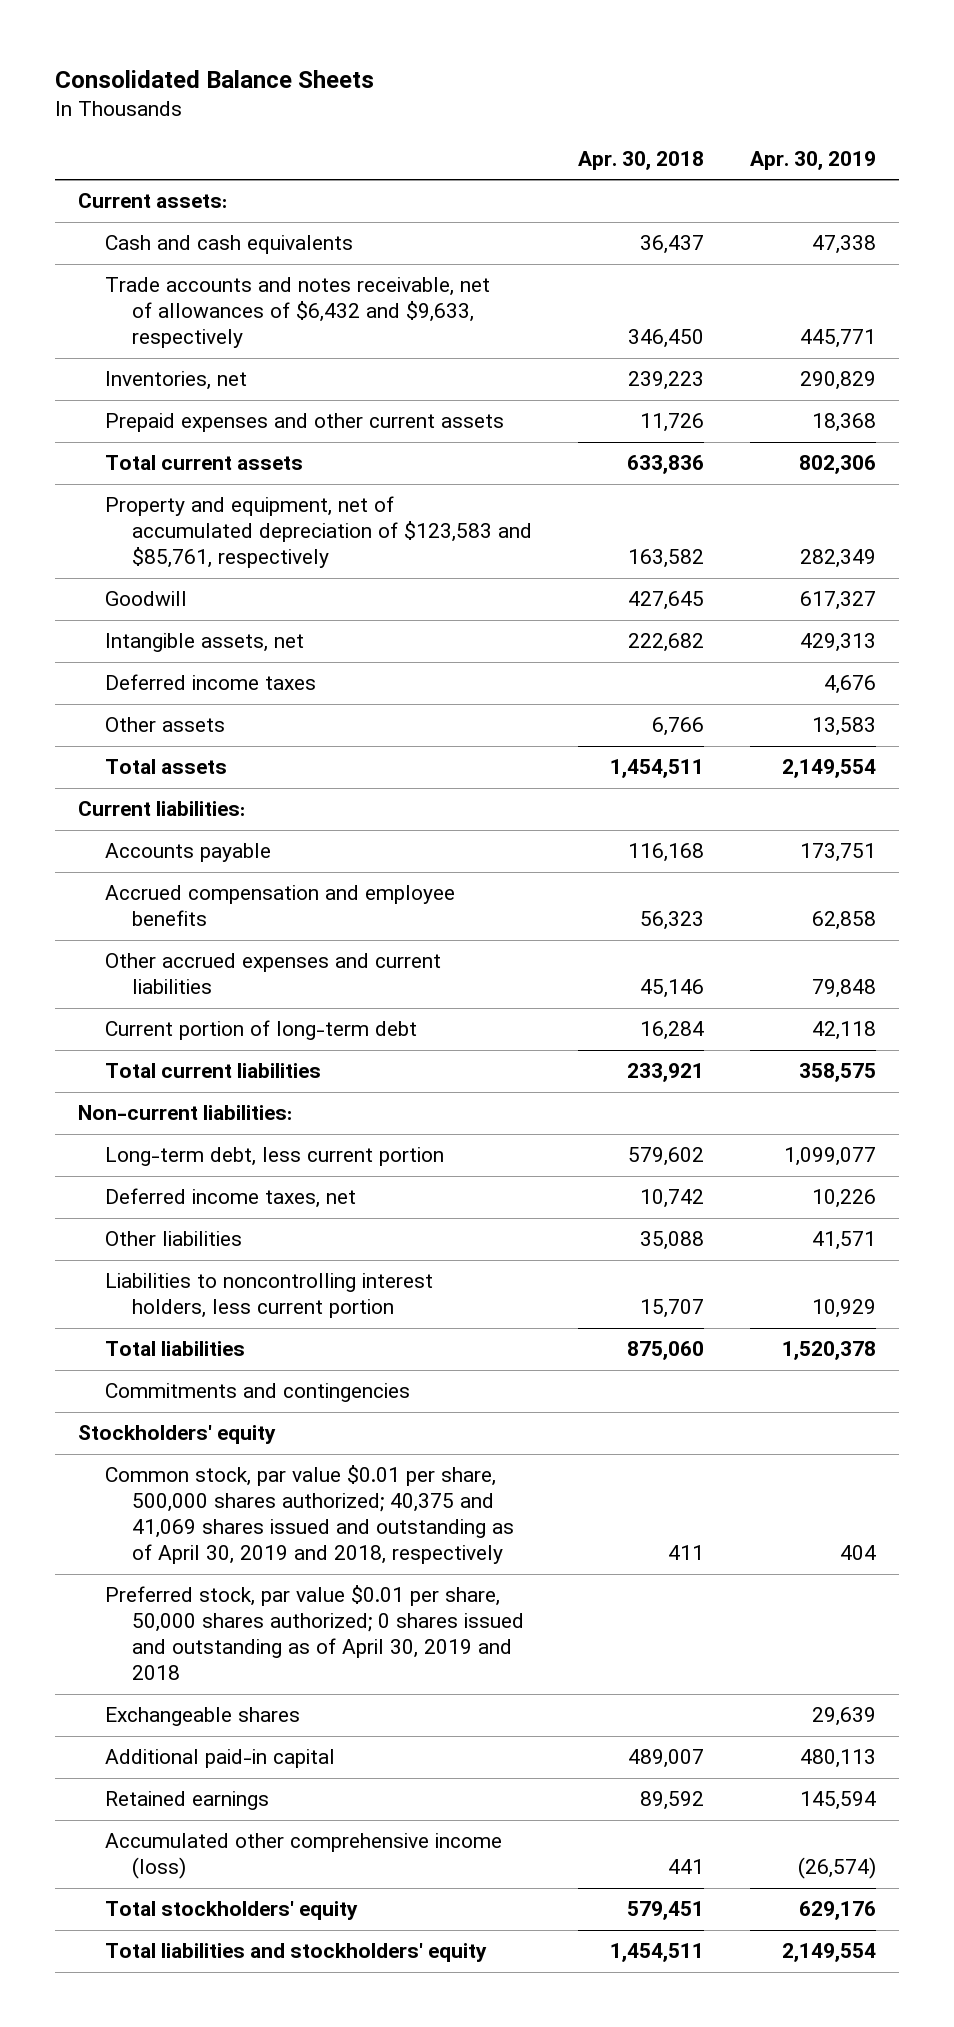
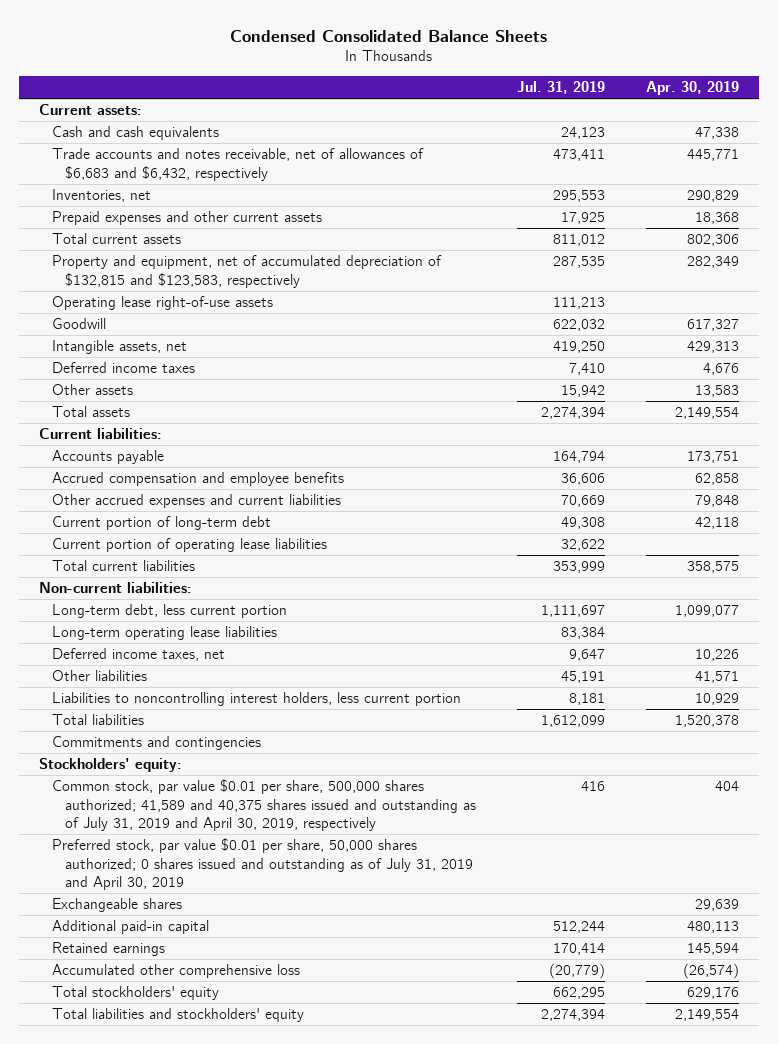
- Consolidated Balance Sheets
+ Condensed Consolidated Balance Sheets
- | Apr. 30, 2018 | Apr. 30, 2019
+ | Jul. 31, 2019 | Apr. 30, 2019
- Trade accounts and notes receivable, net of allowances of $6,432 and $9,633, respectively | 346,450 | 445,771
+ Trade accounts and notes receivable, net of allowances of $6,683 and $6,432, respectively | 473,411 | 445,771
- Property and equipment, net of accumulated depreciation of $123,583 and $85,761, respectively | 163,582 | 282,349
+ Property and equipment, net of accumulated depreciation of $132,815 and $123,583, respectively | 287,535 | 282,349
+ Operating lease right-of-use assets | 111,213 |
+ Current portion of operating lease liabilities | 32,622 |
+ Long-term operating lease liabilities | 83,384 |
- Stockholders' equity
- Common stock, par value $0.01 per share, 500,000 shares authorized; 40,375 and 41,069 shares issued and outstanding as of April 30, 2019 and 2018, respectively | 411 | 404
- Preferred stock, par value $0.01 per share, 50,000 shares authorized; 0 shares issued and outstanding as of April 30, 2019 and 2018
+ Stockholders' equity:
+ Common stock, par value $0.01 per share, 500,000 shares authorized; 41,589 and 40,375 shares issued and outstanding as of July 31, 2019 and April 30, 2019, respectively | 416 | 404
+ Preferred stock, par value $0.01 per share, 50,000 shares authorized; 0 shares issued and outstanding as of July 31, 2019 and April 30, 2019
- Accumulated other comprehensive income (loss) | 441 | (26,574)
+ Accumulated other comprehensive loss | (20,779) | (26,574)

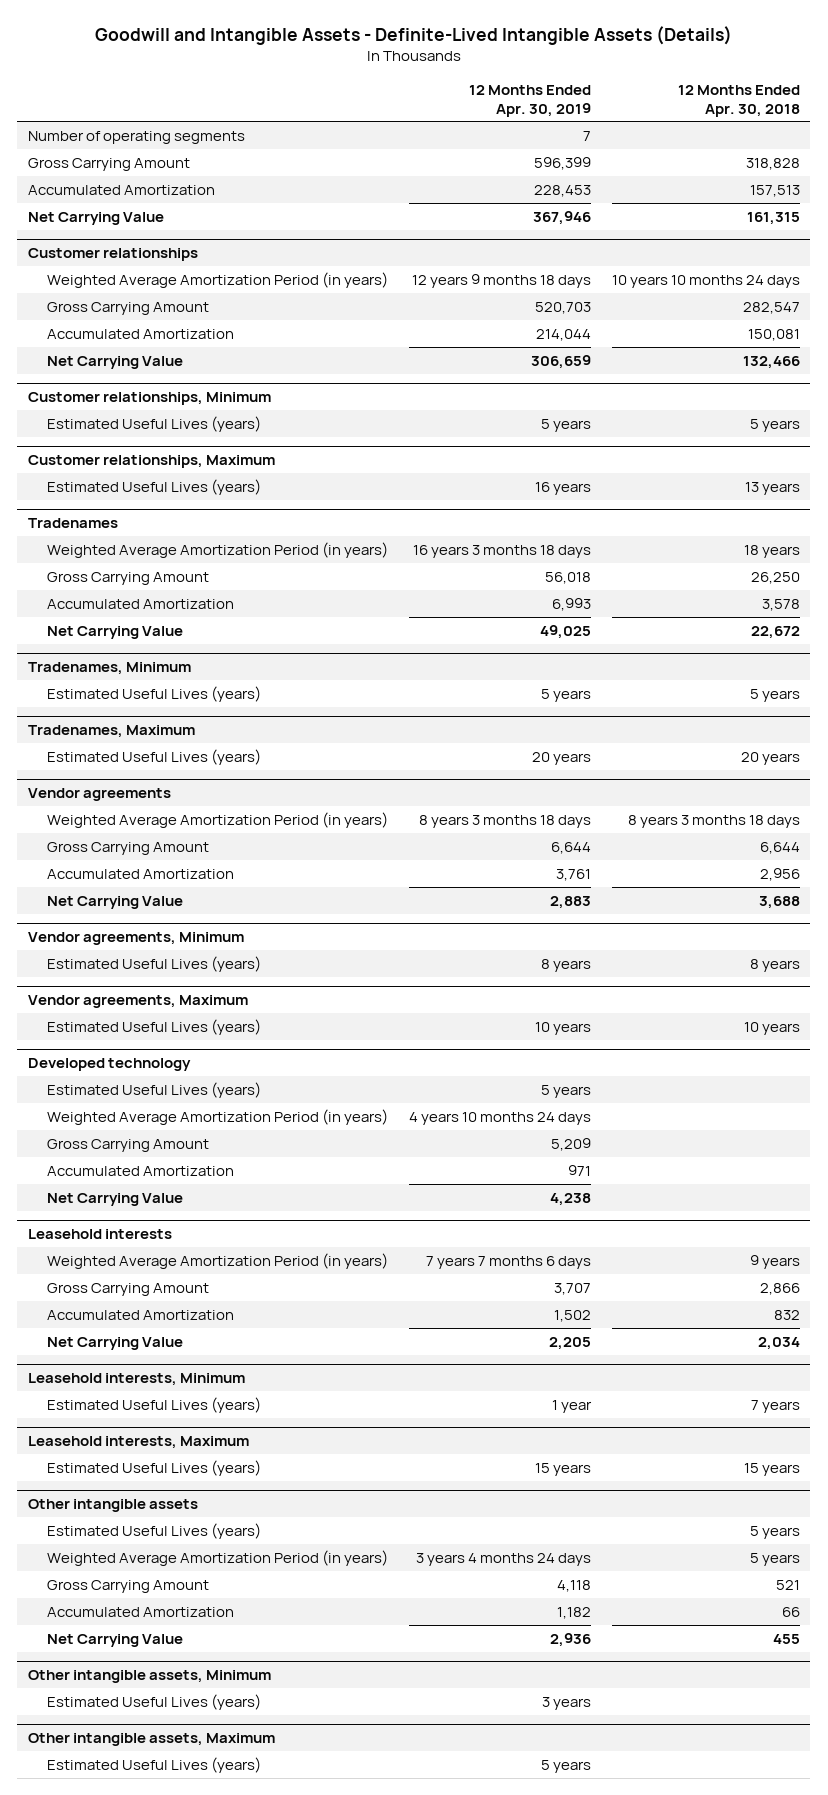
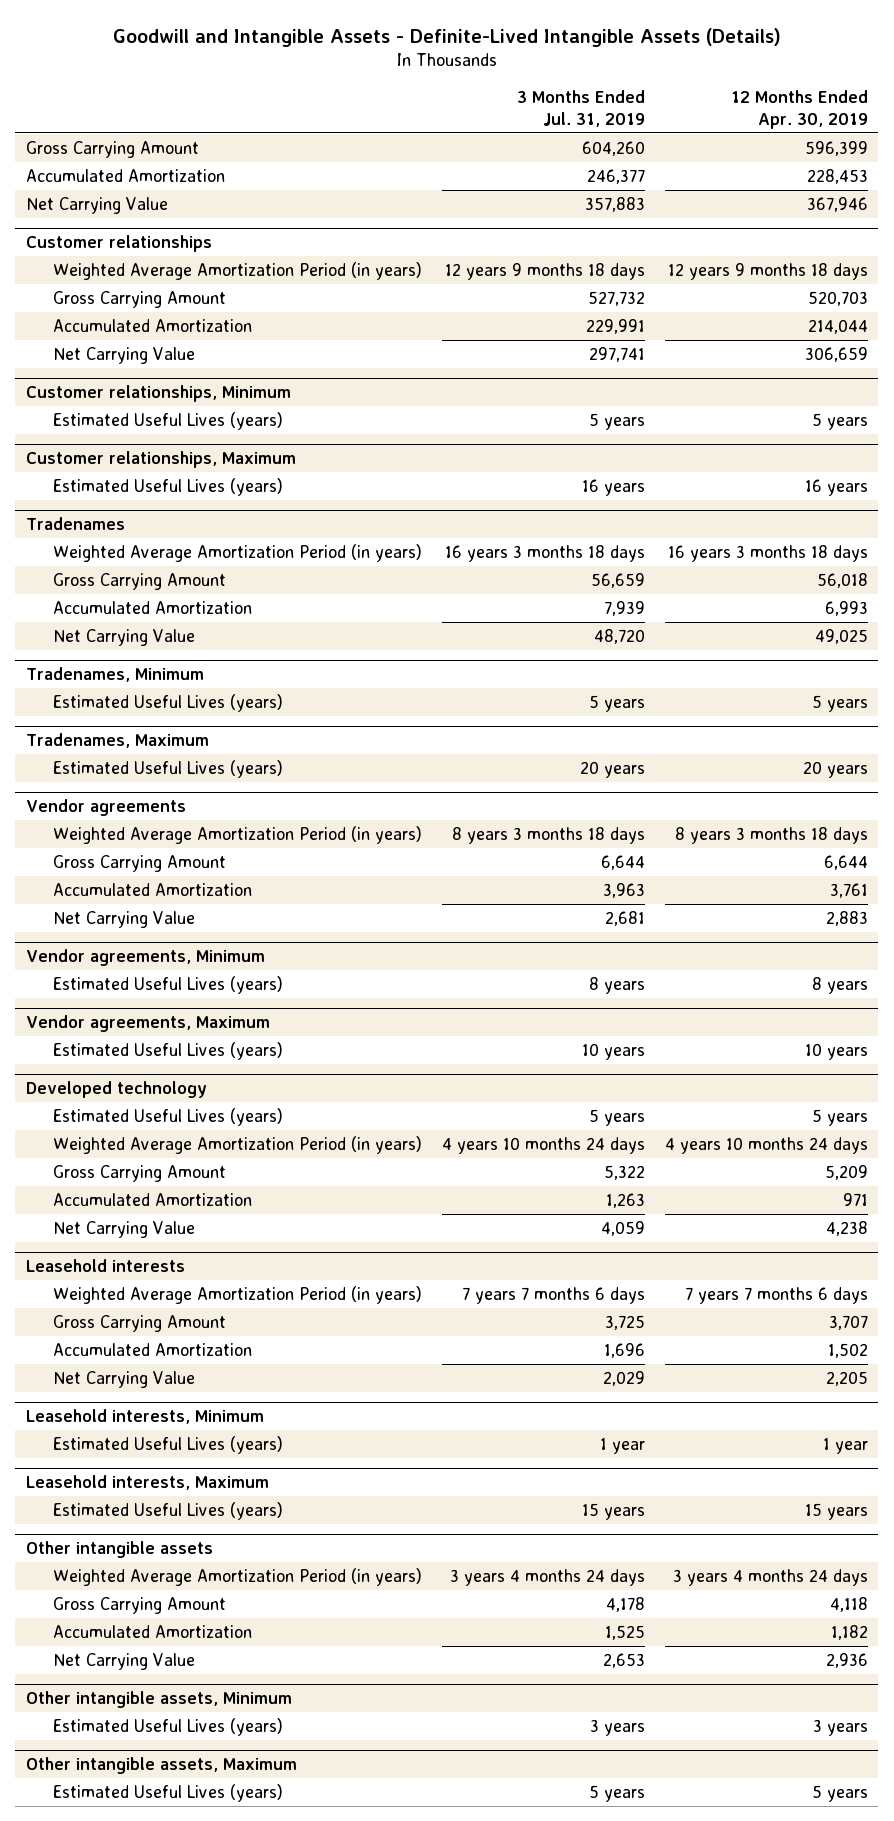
- | 12 Months Ended Apr. 30, 2019 | 12 Months Ended Apr. 30, 2018
+ | 3 Months Ended Jul. 31, 2019 | 12 Months Ended Apr. 30, 2019
- Number of operating segments | 7 |
@ Other intangible assets
- Estimated Useful Lives (years) | | 5 years

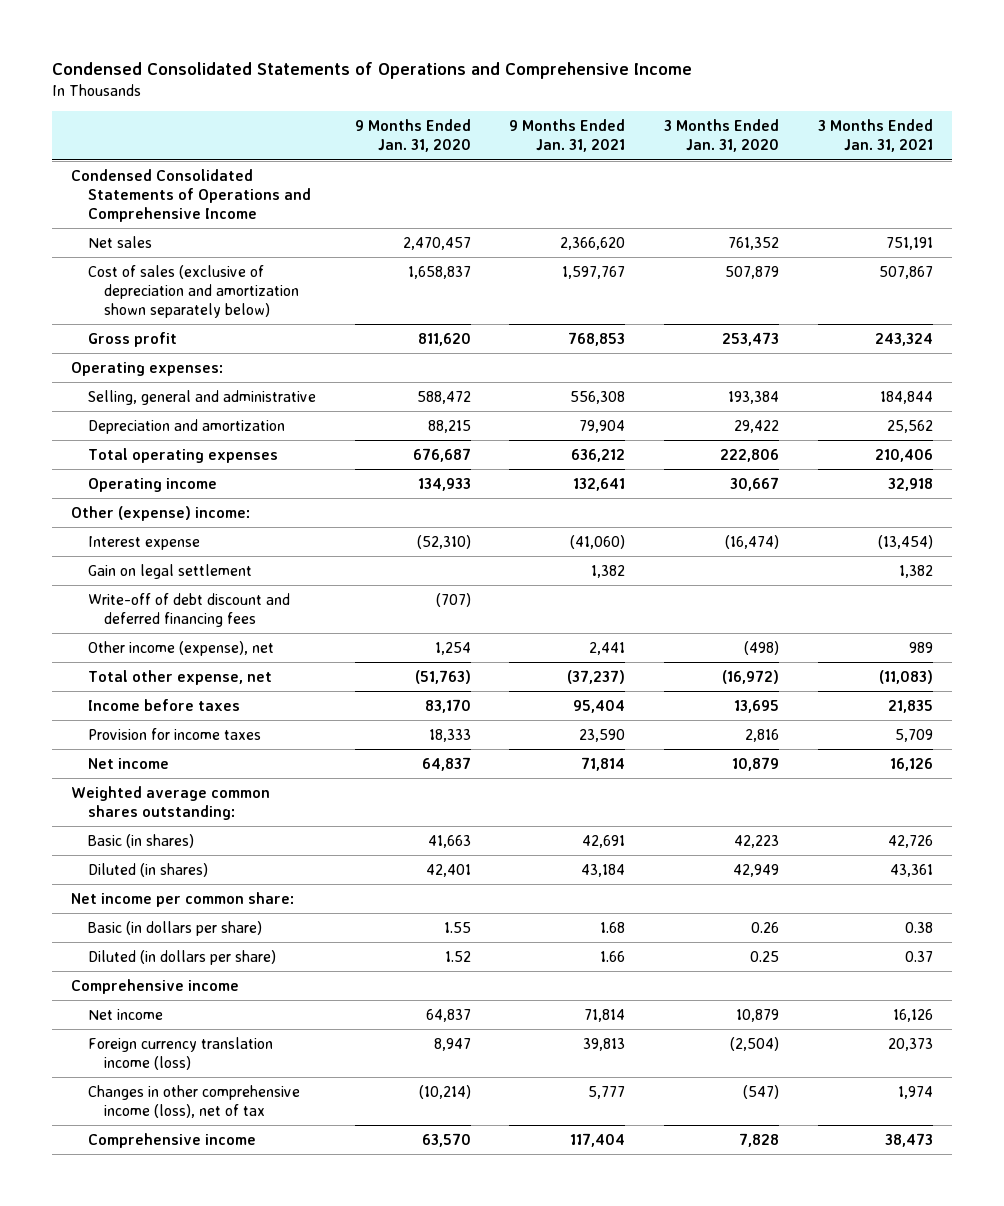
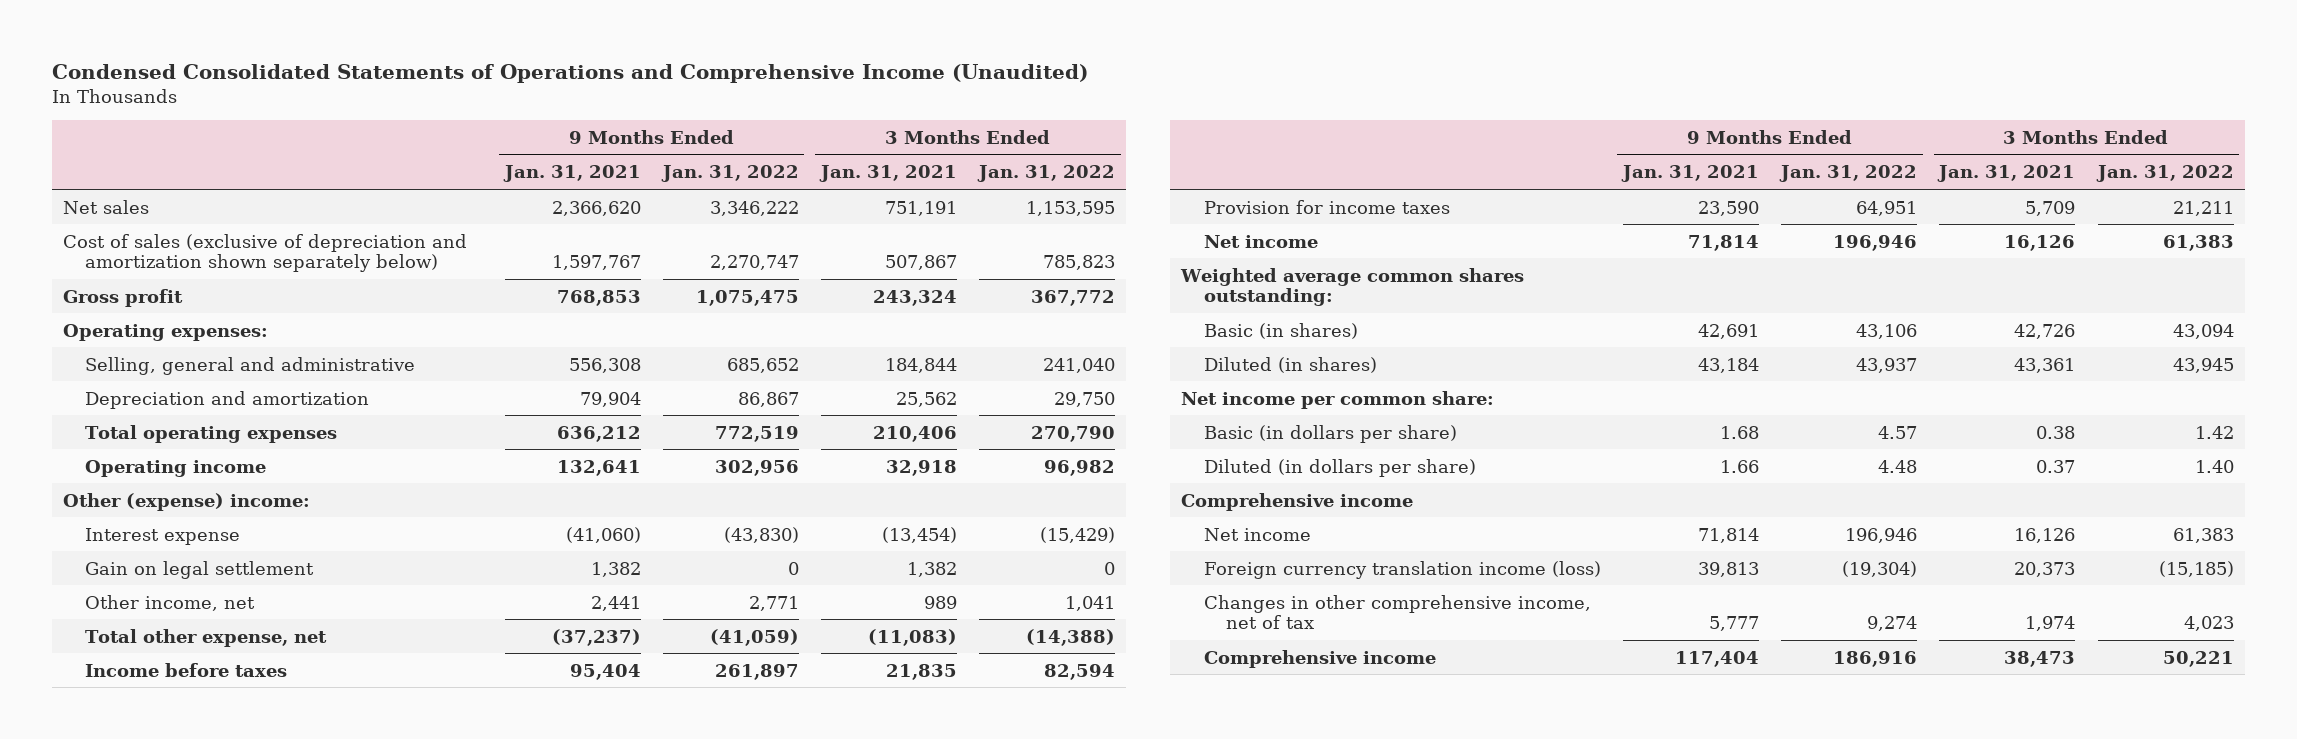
- Condensed Consolidated Statements of Operations and Comprehensive Income
+ Condensed Consolidated Statements of Operations and Comprehensive Income (Unaudited)
- | 9 Months Ended Jan. 31, 2020 | 9 Months Ended Jan. 31, 2021 | 3 Months Ended Jan. 31, 2020 | 3 Months Ended Jan. 31, 2021
+ | 9 Months Ended Jan. 31, 2021 | 9 Months Ended Jan. 31, 2022 | 3 Months Ended Jan. 31, 2021 | 3 Months Ended Jan. 31, 2022
- Condensed Consolidated Statements of Operations and Comprehensive Income
- Write-off of debt discount and deferred financing fees | (707) | | |
- Other income (expense), net | 1,254 | 2,441 | (498) | 989
+ Other income, net | 2,441 | 2,771 | 989 | 1,041
- Changes in other comprehensive income (loss), net of tax | (10,214) | 5,777 | (547) | 1,974
+ Changes in other comprehensive income, net of tax | 5,777 | 9,274 | 1,974 | 4,023

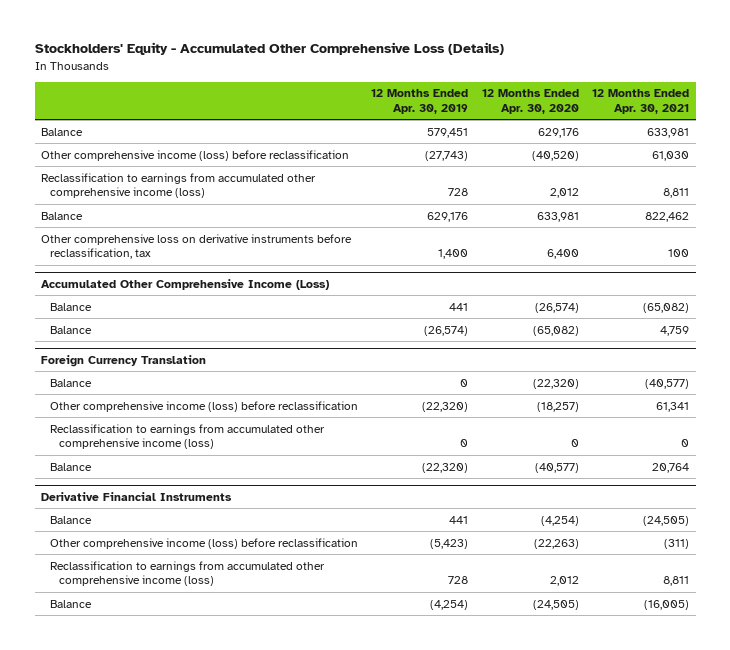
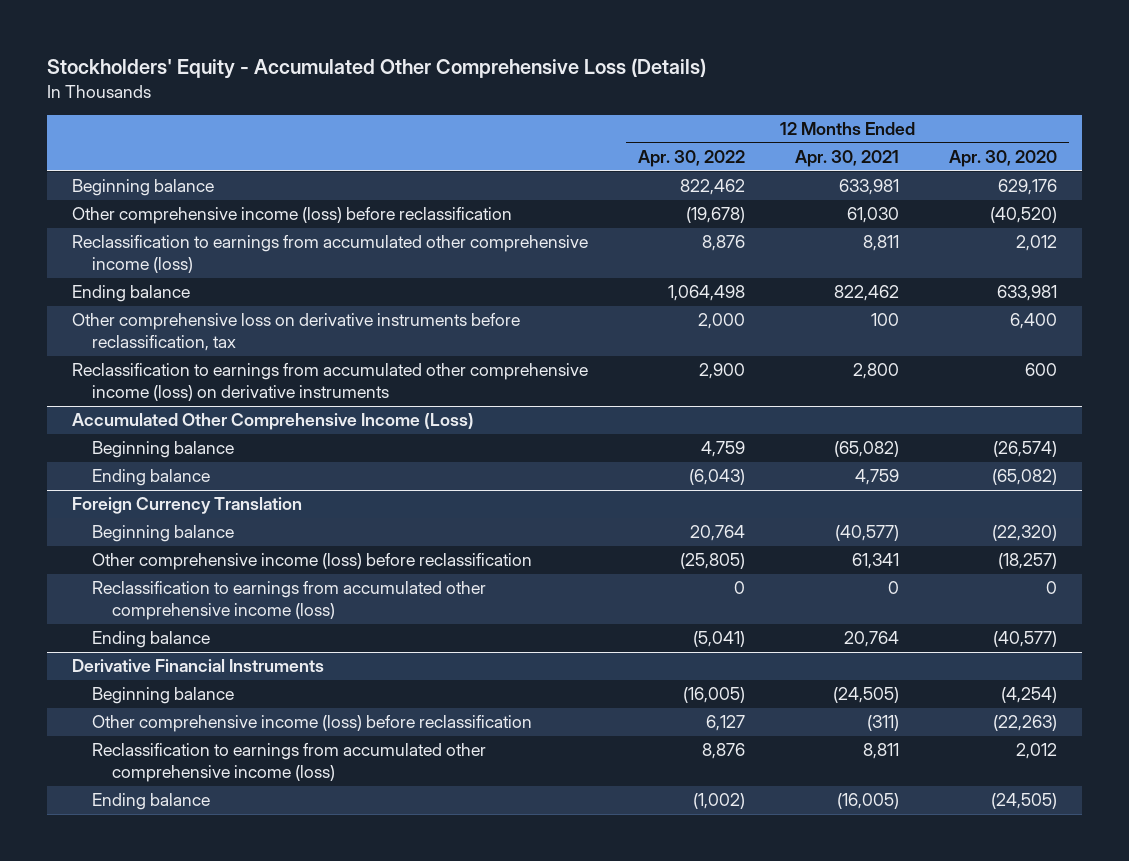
- | 12 Months Ended Apr. 30, 2019 | 12 Months Ended Apr. 30, 2020 | 12 Months Ended Apr. 30, 2021
+ | 12 Months Ended Apr. 30, 2022 | 12 Months Ended Apr. 30, 2021 | 12 Months Ended Apr. 30, 2020
- Balance | 579,451 | 629,176 | 633,981
+ Beginning balance | 822,462 | 633,981 | 629,176
- Balance | 629,176 | 633,981 | 822,462
+ Ending balance | 1,064,498 | 822,462 | 633,981
+ Reclassification to earnings from accumulated other comprehensive income (loss) on derivative instruments | 2,900 | 2,800 | 600
@ Accumulated Other Comprehensive Income (Loss)
- Balance | 441 | (26,574) | (65,082)
- Balance | (26,574) | (65,082) | 4,759
+ Beginning balance | 4,759 | (65,082) | (26,574)
+ Ending balance | (6,043) | 4,759 | (65,082)
@ Foreign Currency Translation
- Balance | 0 | (22,320) | (40,577)
+ Beginning balance | 20,764 | (40,577) | (22,320)
- Balance | (22,320) | (40,577) | 20,764
+ Ending balance | (5,041) | 20,764 | (40,577)
@ Derivative Financial Instruments
- Balance | 441 | (4,254) | (24,505)
+ Beginning balance | (16,005) | (24,505) | (4,254)
- Balance | (4,254) | (24,505) | (16,005)
+ Ending balance | (1,002) | (16,005) | (24,505)

